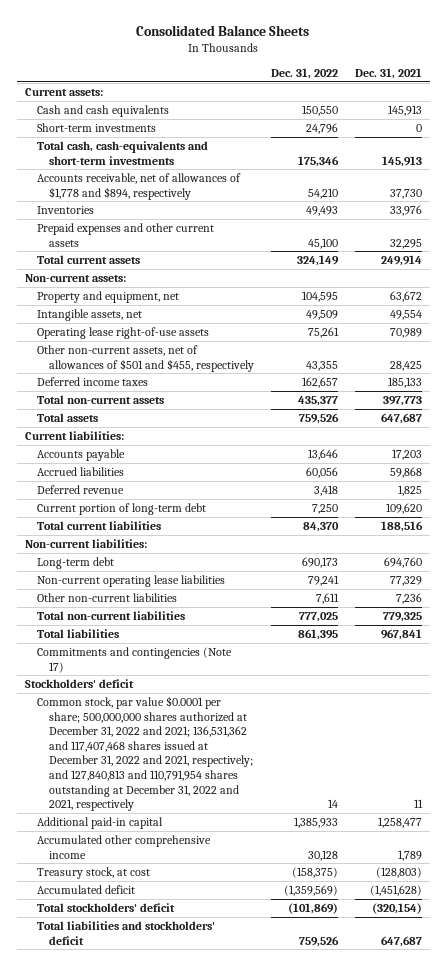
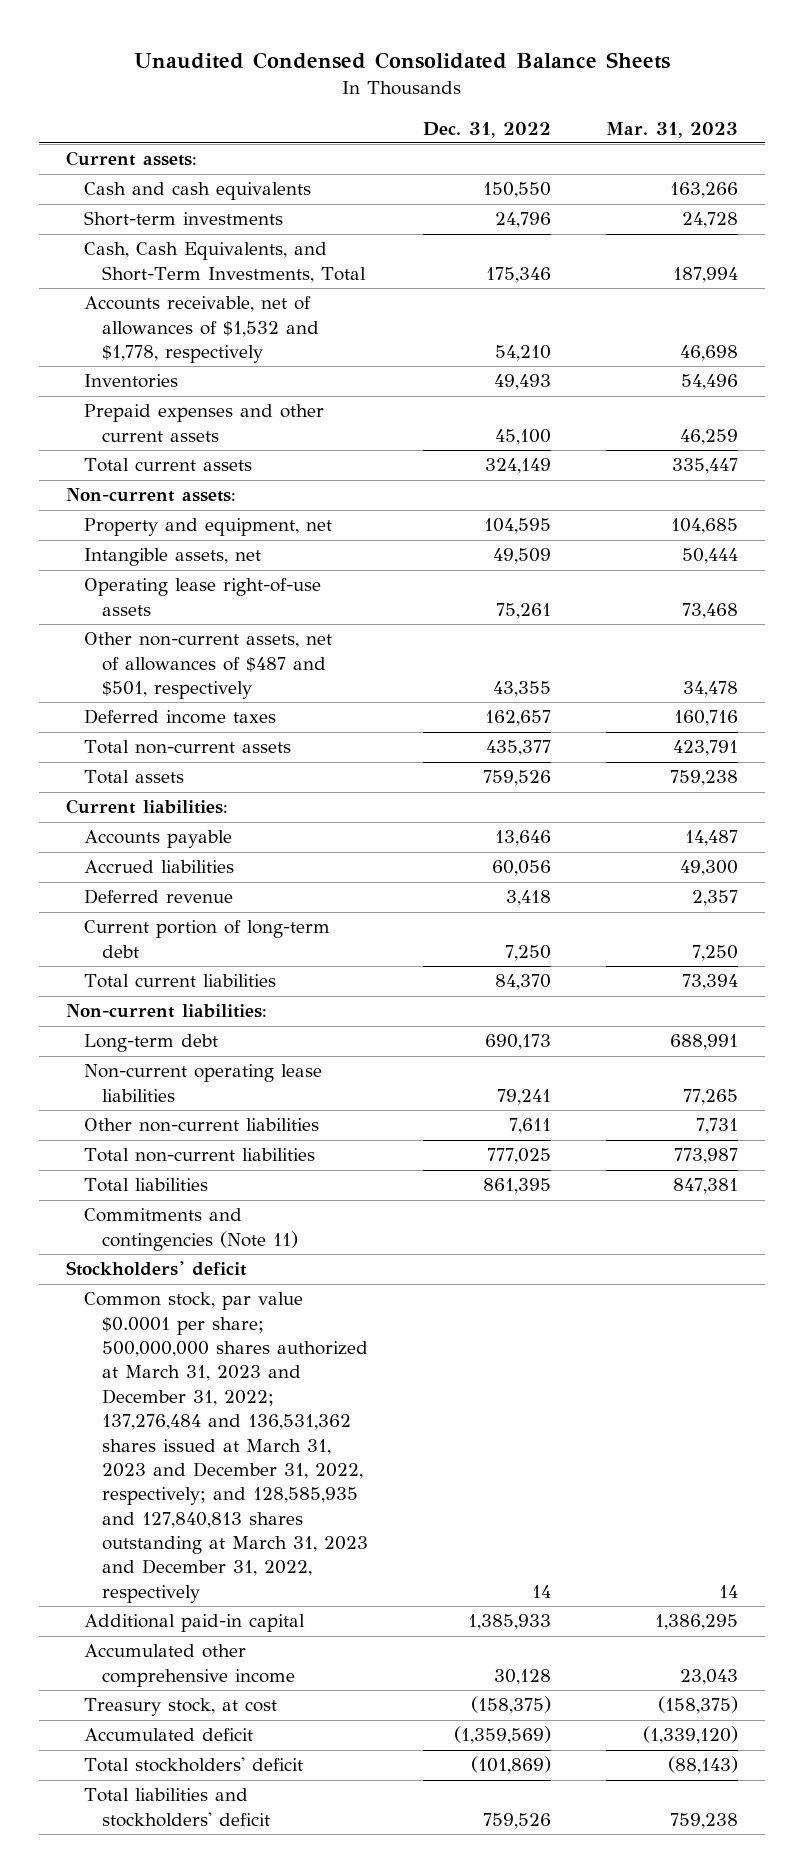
- Consolidated Balance Sheets
+ Unaudited Condensed Consolidated Balance Sheets
- | Dec. 31, 2022 | Dec. 31, 2021
+ | Dec. 31, 2022 | Mar. 31, 2023
- Total cash, cash-equivalents and short-term investments | 175,346 | 145,913
- Accounts receivable, net of allowances of $1,778 and $894, respectively | 54,210 | 37,730
+ Cash, Cash Equivalents, and Short-Term Investments, Total | 175,346 | 187,994
+ Accounts receivable, net of allowances of $1,532 and $1,778, respectively | 54,210 | 46,698
- Other non-current assets, net of allowances of $501 and $455, respectively | 43,355 | 28,425
+ Other non-current assets, net of allowances of $487 and $501, respectively | 43,355 | 34,478
- Commitments and contingencies (Note 17)
+ Commitments and contingencies (Note 11)
- Common stock, par value $0.0001 per share; 500,000,000 shares authorized at December 31, 2022 and 2021; 136,531,362 and 117,407,468 shares issued at December 31, 2022 and 2021, respectively; and 127,840,813 and 110,791,954 shares outstanding at December 31, 2022 and 2021, respectively | 14 | 11
+ Common stock, par value $0.0001 per share; 500,000,000 shares authorized at March 31, 2023 and December 31, 2022; 137,276,484 and 136,531,362 shares issued at March 31, 2023 and December 31, 2022, respectively; and 128,585,935 and 127,840,813 shares outstanding at March 31, 2023 and December 31, 2022, respectively | 14 | 14

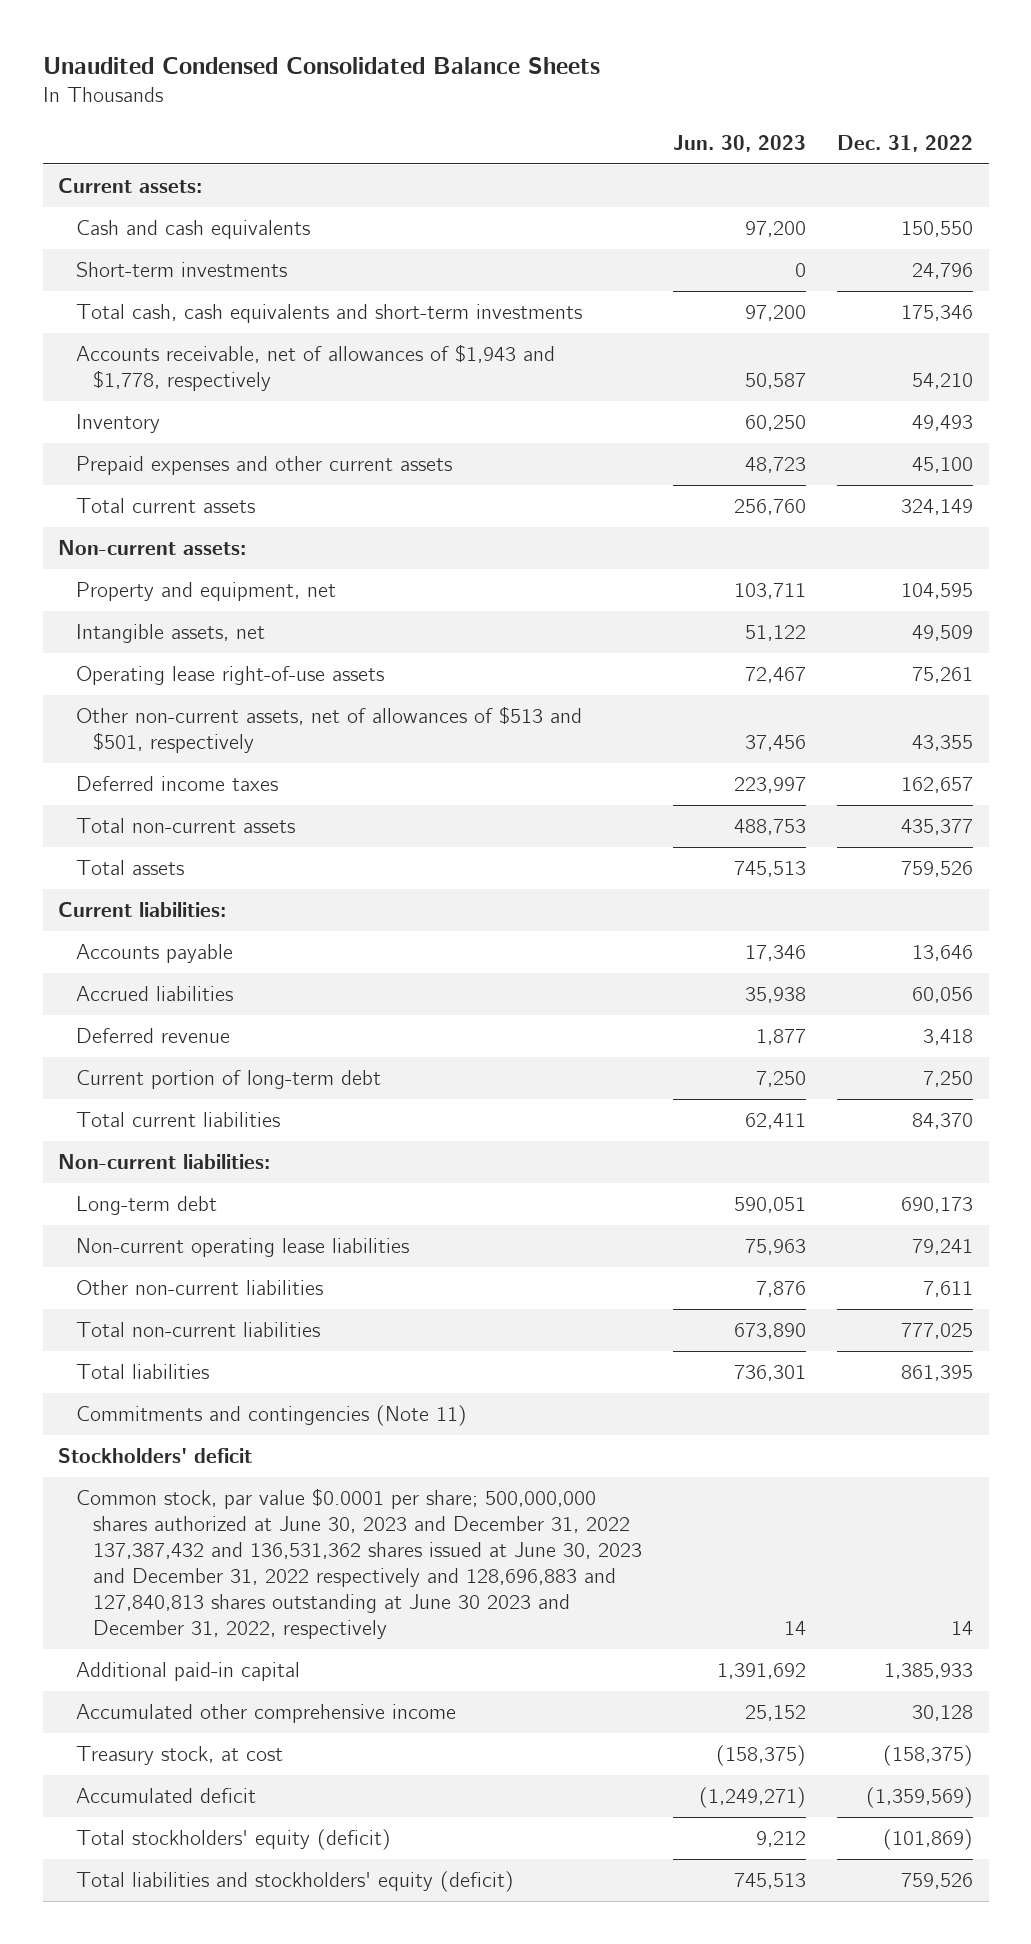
- | Dec. 31, 2022 | Mar. 31, 2023
+ | Jun. 30, 2023 | Dec. 31, 2022
- Cash, Cash Equivalents, and Short-Term Investments, Total | 175,346 | 187,994
- Accounts receivable, net of allowances of $1,532 and $1,778, respectively | 54,210 | 46,698
- Inventories | 49,493 | 54,496
+ Total cash, cash equivalents and short-term investments | 97,200 | 175,346
+ Accounts receivable, net of allowances of $1,943 and $1,778, respectively | 50,587 | 54,210
+ Inventory | 60,250 | 49,493
- Other non-current assets, net of allowances of $487 and $501, respectively | 43,355 | 34,478
+ Other non-current assets, net of allowances of $513 and $501, respectively | 37,456 | 43,355
- Common stock, par value $0.0001 per share; 500,000,000 shares authorized at March 31, 2023 and December 31, 2022; 137,276,484 and 136,531,362 shares issued at March 31, 2023 and December 31, 2022, respectively; and 128,585,935 and 127,840,813 shares outstanding at March 31, 2023 and December 31, 2022, respectively | 14 | 14
+ Common stock, par value $0.0001 per share; 500,000,000 shares authorized at June 30, 2023 and December 31, 2022 137,387,432 and 136,531,362 shares issued at June 30, 2023 and December 31, 2022 respectively and 128,696,883 and 127,840,813 shares outstanding at June 30 2023 and December 31, 2022, respectively | 14 | 14
- Total stockholders' deficit | (101,869) | (88,143)
- Total liabilities and stockholders' deficit | 759,526 | 759,238
+ Total stockholders' equity (deficit) | 9,212 | (101,869)
+ Total liabilities and stockholders' equity (deficit) | 745,513 | 759,526

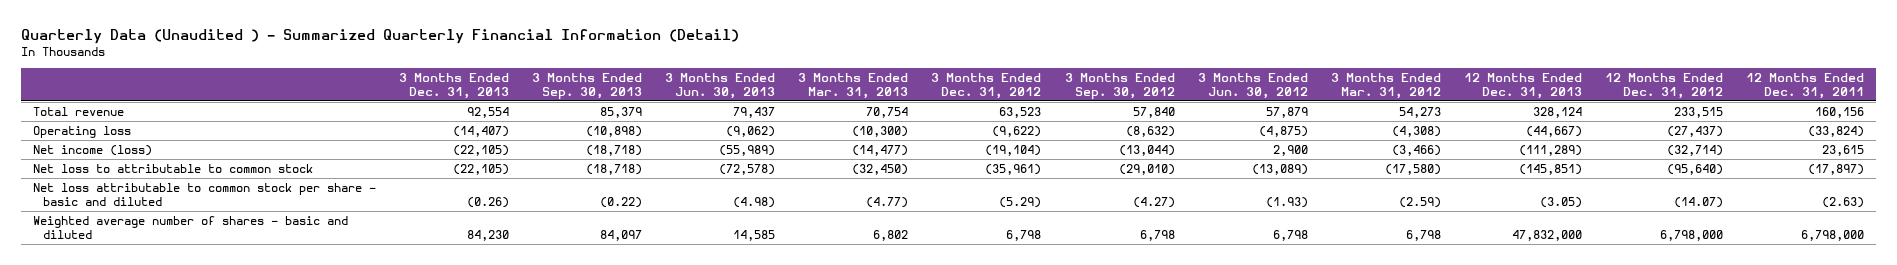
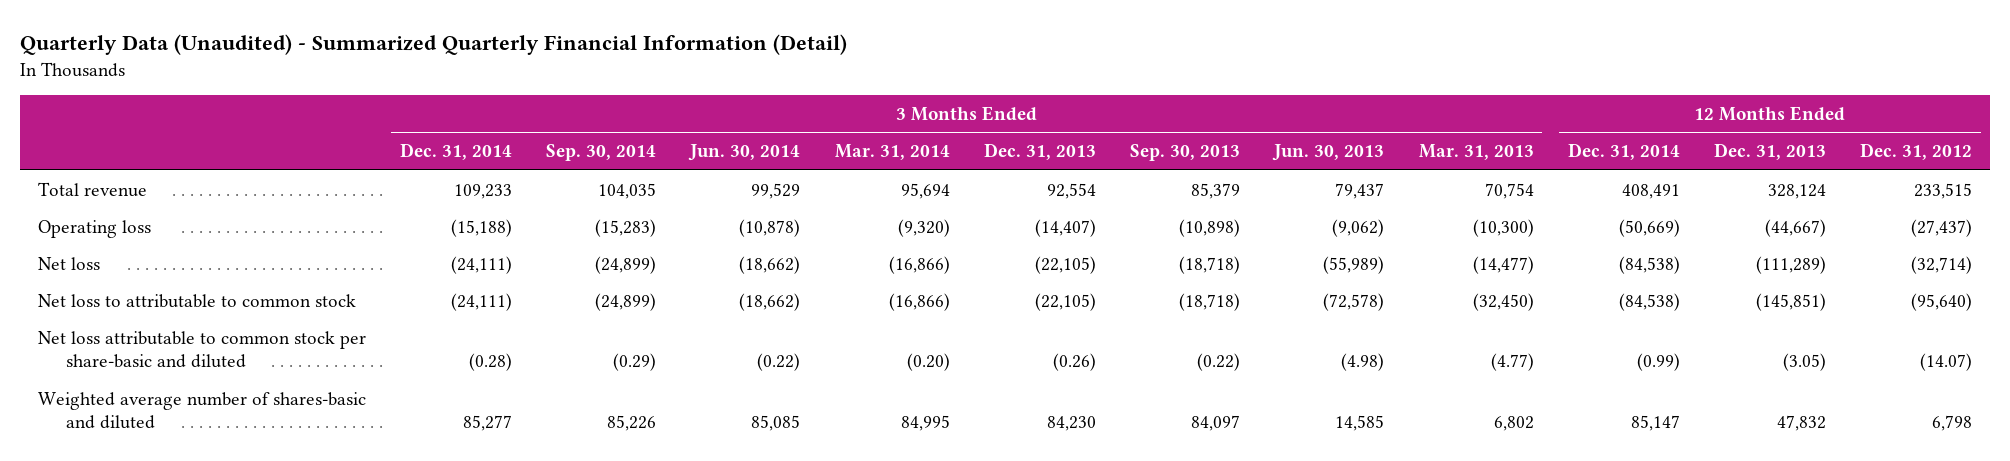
- Quarterly Data (Unaudited ) - Summarized Quarterly Financial Information (Detail)
+ Quarterly Data (Unaudited) - Summarized Quarterly Financial Information (Detail)
- | 3 Months Ended Dec. 31, 2013 | 3 Months Ended Sep. 30, 2013 | 3 Months Ended Jun. 30, 2013 | 3 Months Ended Mar. 31, 2013 | 3 Months Ended Dec. 31, 2012 | 3 Months Ended Sep. 30, 2012 | 3 Months Ended Jun. 30, 2012 | 3 Months Ended Mar. 31, 2012 | 12 Months Ended Dec. 31, 2013 | 12 Months Ended Dec. 31, 2012 | 12 Months Ended Dec. 31, 2011
+ | 3 Months Ended Dec. 31, 2014 | 3 Months Ended Sep. 30, 2014 | 3 Months Ended Jun. 30, 2014 | 3 Months Ended Mar. 31, 2014 | 3 Months Ended Dec. 31, 2013 | 3 Months Ended Sep. 30, 2013 | 3 Months Ended Jun. 30, 2013 | 3 Months Ended Mar. 31, 2013 | 12 Months Ended Dec. 31, 2014 | 12 Months Ended Dec. 31, 2013 | 12 Months Ended Dec. 31, 2012
- Net income (loss) | (22,105) | (18,718) | (55,989) | (14,477) | (19,104) | (13,044) | 2,900 | (3,466) | (111,289) | (32,714) | 23,615
+ Net loss | (24,111) | (24,899) | (18,662) | (16,866) | (22,105) | (18,718) | (55,989) | (14,477) | (84,538) | (111,289) | (32,714)
- Net loss attributable to common stock per share - basic and diluted | (0.26) | (0.22) | (4.98) | (4.77) | (5.29) | (4.27) | (1.93) | (2.59) | (3.05) | (14.07) | (2.63)
- Weighted average number of shares - basic and diluted | 84,230 | 84,097 | 14,585 | 6,802 | 6,798 | 6,798 | 6,798 | 6,798 | 47,832,000 | 6,798,000 | 6,798,000
+ Net loss attributable to common stock per share-basic and diluted | (0.28) | (0.29) | (0.22) | (0.20) | (0.26) | (0.22) | (4.98) | (4.77) | (0.99) | (3.05) | (14.07)
+ Weighted average number of shares-basic and diluted | 85,277 | 85,226 | 85,085 | 84,995 | 84,230 | 84,097 | 14,585 | 6,802 | 85,147 | 47,832 | 6,798

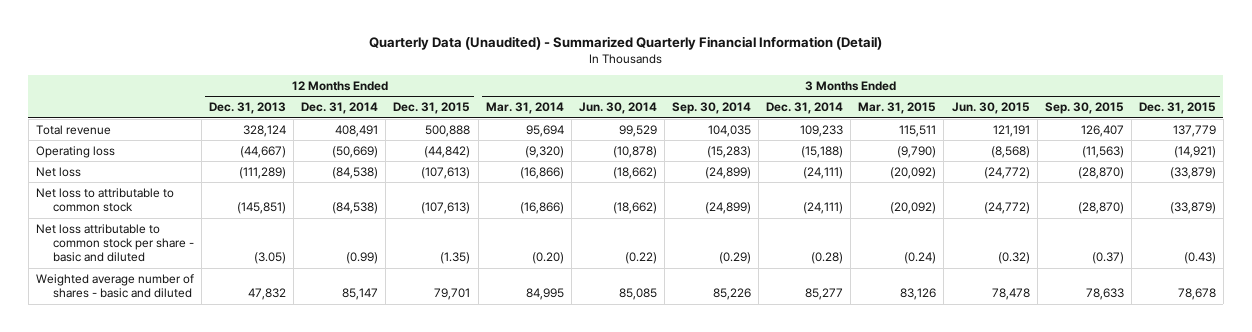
- | 3 Months Ended Dec. 31, 2014 | 3 Months Ended Sep. 30, 2014 | 3 Months Ended Jun. 30, 2014 | 3 Months Ended Mar. 31, 2014 | 3 Months Ended Dec. 31, 2013 | 3 Months Ended Sep. 30, 2013 | 3 Months Ended Jun. 30, 2013 | 3 Months Ended Mar. 31, 2013 | 12 Months Ended Dec. 31, 2014 | 12 Months Ended Dec. 31, 2013 | 12 Months Ended Dec. 31, 2012
+ | 12 Months Ended Dec. 31, 2013 | 12 Months Ended Dec. 31, 2014 | 12 Months Ended Dec. 31, 2015 | 3 Months Ended Mar. 31, 2014 | 3 Months Ended Jun. 30, 2014 | 3 Months Ended Sep. 30, 2014 | 3 Months Ended Dec. 31, 2014 | 3 Months Ended Mar. 31, 2015 | 3 Months Ended Jun. 30, 2015 | 3 Months Ended Sep. 30, 2015 | 3 Months Ended Dec. 31, 2015
- Net loss attributable to common stock per share-basic and diluted | (0.28) | (0.29) | (0.22) | (0.20) | (0.26) | (0.22) | (4.98) | (4.77) | (0.99) | (3.05) | (14.07)
- Weighted average number of shares-basic and diluted | 85,277 | 85,226 | 85,085 | 84,995 | 84,230 | 84,097 | 14,585 | 6,802 | 85,147 | 47,832 | 6,798
+ Net loss attributable to common stock per share - basic and diluted | (3.05) | (0.99) | (1.35) | (0.20) | (0.22) | (0.29) | (0.28) | (0.24) | (0.32) | (0.37) | (0.43)
+ Weighted average number of shares - basic and diluted | 47,832 | 85,147 | 79,701 | 84,995 | 85,085 | 85,226 | 85,277 | 83,126 | 78,478 | 78,633 | 78,678

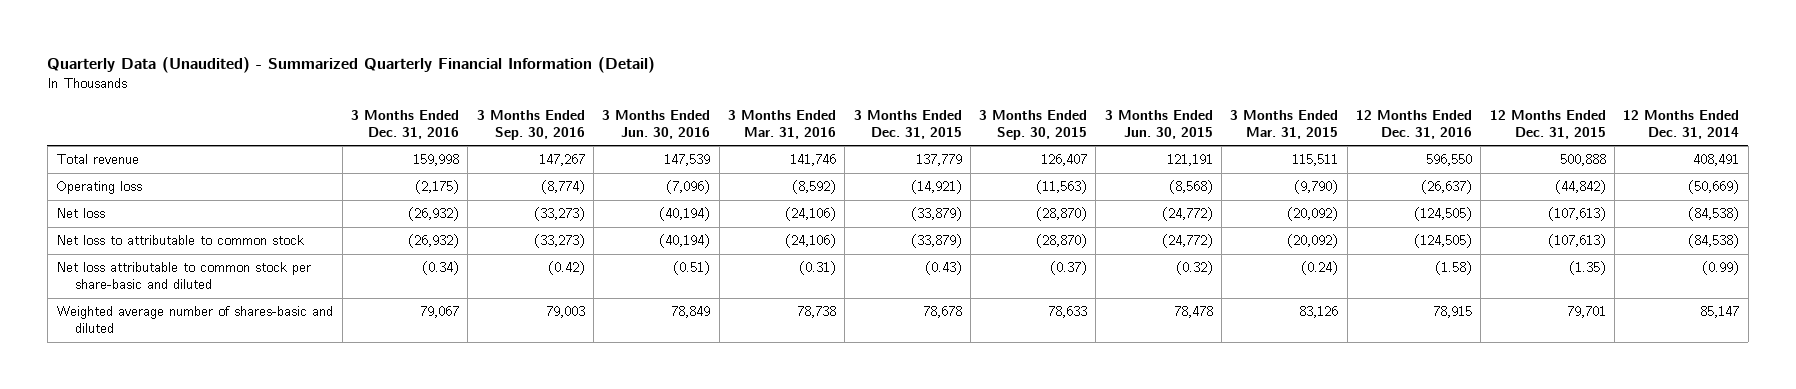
- | 12 Months Ended Dec. 31, 2013 | 12 Months Ended Dec. 31, 2014 | 12 Months Ended Dec. 31, 2015 | 3 Months Ended Mar. 31, 2014 | 3 Months Ended Jun. 30, 2014 | 3 Months Ended Sep. 30, 2014 | 3 Months Ended Dec. 31, 2014 | 3 Months Ended Mar. 31, 2015 | 3 Months Ended Jun. 30, 2015 | 3 Months Ended Sep. 30, 2015 | 3 Months Ended Dec. 31, 2015
+ | 3 Months Ended Dec. 31, 2016 | 3 Months Ended Sep. 30, 2016 | 3 Months Ended Jun. 30, 2016 | 3 Months Ended Mar. 31, 2016 | 3 Months Ended Dec. 31, 2015 | 3 Months Ended Sep. 30, 2015 | 3 Months Ended Jun. 30, 2015 | 3 Months Ended Mar. 31, 2015 | 12 Months Ended Dec. 31, 2016 | 12 Months Ended Dec. 31, 2015 | 12 Months Ended Dec. 31, 2014
- Net loss attributable to common stock per share - basic and diluted | (3.05) | (0.99) | (1.35) | (0.20) | (0.22) | (0.29) | (0.28) | (0.24) | (0.32) | (0.37) | (0.43)
- Weighted average number of shares - basic and diluted | 47,832 | 85,147 | 79,701 | 84,995 | 85,085 | 85,226 | 85,277 | 83,126 | 78,478 | 78,633 | 78,678
+ Net loss attributable to common stock per share-basic and diluted | (0.34) | (0.42) | (0.51) | (0.31) | (0.43) | (0.37) | (0.32) | (0.24) | (1.58) | (1.35) | (0.99)
+ Weighted average number of shares-basic and diluted | 79,067 | 79,003 | 78,849 | 78,738 | 78,678 | 78,633 | 78,478 | 83,126 | 78,915 | 79,701 | 85,147

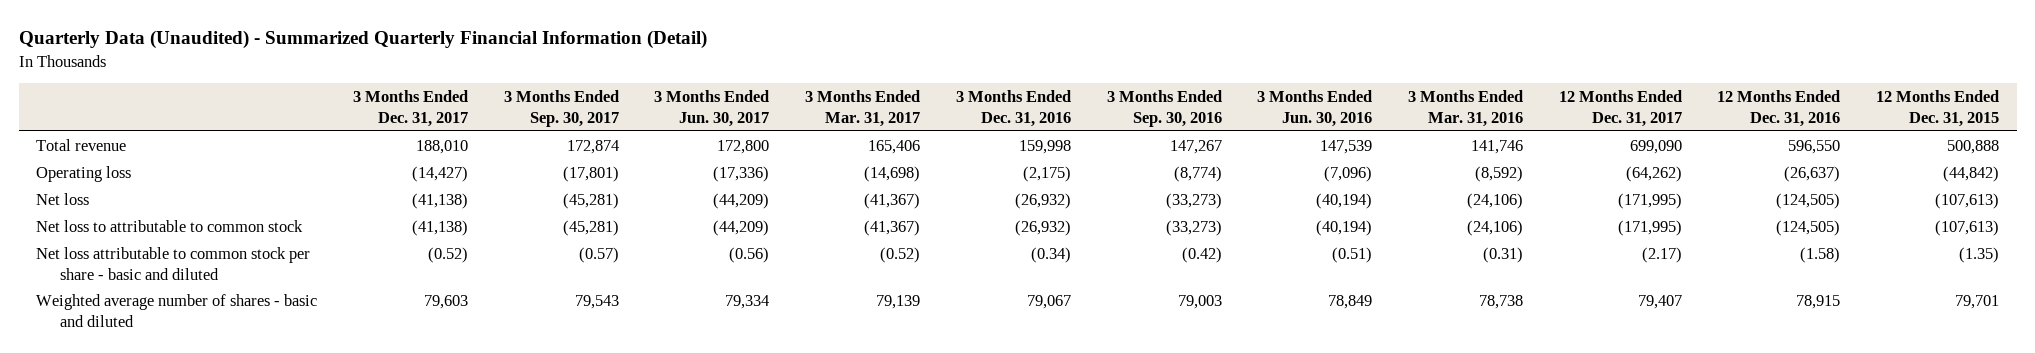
- | 3 Months Ended Dec. 31, 2016 | 3 Months Ended Sep. 30, 2016 | 3 Months Ended Jun. 30, 2016 | 3 Months Ended Mar. 31, 2016 | 3 Months Ended Dec. 31, 2015 | 3 Months Ended Sep. 30, 2015 | 3 Months Ended Jun. 30, 2015 | 3 Months Ended Mar. 31, 2015 | 12 Months Ended Dec. 31, 2016 | 12 Months Ended Dec. 31, 2015 | 12 Months Ended Dec. 31, 2014
+ | 3 Months Ended Dec. 31, 2017 | 3 Months Ended Sep. 30, 2017 | 3 Months Ended Jun. 30, 2017 | 3 Months Ended Mar. 31, 2017 | 3 Months Ended Dec. 31, 2016 | 3 Months Ended Sep. 30, 2016 | 3 Months Ended Jun. 30, 2016 | 3 Months Ended Mar. 31, 2016 | 12 Months Ended Dec. 31, 2017 | 12 Months Ended Dec. 31, 2016 | 12 Months Ended Dec. 31, 2015
- Net loss attributable to common stock per share-basic and diluted | (0.34) | (0.42) | (0.51) | (0.31) | (0.43) | (0.37) | (0.32) | (0.24) | (1.58) | (1.35) | (0.99)
- Weighted average number of shares-basic and diluted | 79,067 | 79,003 | 78,849 | 78,738 | 78,678 | 78,633 | 78,478 | 83,126 | 78,915 | 79,701 | 85,147
+ Net loss attributable to common stock per share - basic and diluted | (0.52) | (0.57) | (0.56) | (0.52) | (0.34) | (0.42) | (0.51) | (0.31) | (2.17) | (1.58) | (1.35)
+ Weighted average number of shares - basic and diluted | 79,603 | 79,543 | 79,334 | 79,139 | 79,067 | 79,003 | 78,849 | 78,738 | 79,407 | 78,915 | 79,701

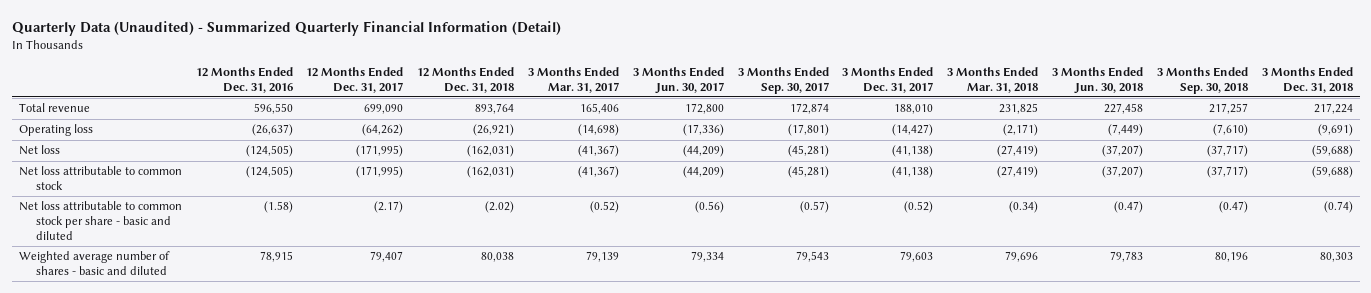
- | 3 Months Ended Dec. 31, 2017 | 3 Months Ended Sep. 30, 2017 | 3 Months Ended Jun. 30, 2017 | 3 Months Ended Mar. 31, 2017 | 3 Months Ended Dec. 31, 2016 | 3 Months Ended Sep. 30, 2016 | 3 Months Ended Jun. 30, 2016 | 3 Months Ended Mar. 31, 2016 | 12 Months Ended Dec. 31, 2017 | 12 Months Ended Dec. 31, 2016 | 12 Months Ended Dec. 31, 2015
+ | 12 Months Ended Dec. 31, 2016 | 12 Months Ended Dec. 31, 2017 | 12 Months Ended Dec. 31, 2018 | 3 Months Ended Mar. 31, 2017 | 3 Months Ended Jun. 30, 2017 | 3 Months Ended Sep. 30, 2017 | 3 Months Ended Dec. 31, 2017 | 3 Months Ended Mar. 31, 2018 | 3 Months Ended Jun. 30, 2018 | 3 Months Ended Sep. 30, 2018 | 3 Months Ended Dec. 31, 2018
- Net loss to attributable to common stock | (41,138) | (45,281) | (44,209) | (41,367) | (26,932) | (33,273) | (40,194) | (24,106) | (171,995) | (124,505) | (107,613)
+ Net loss attributable to common stock | (124,505) | (171,995) | (162,031) | (41,367) | (44,209) | (45,281) | (41,138) | (27,419) | (37,207) | (37,717) | (59,688)

